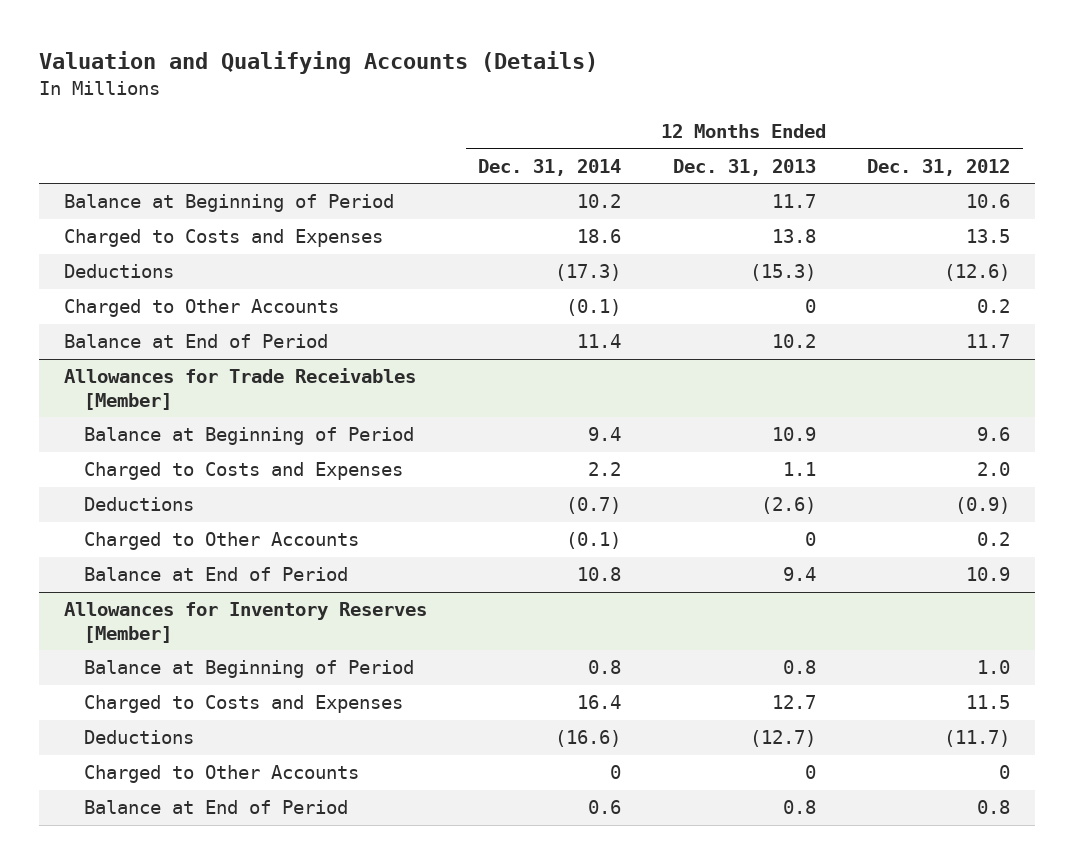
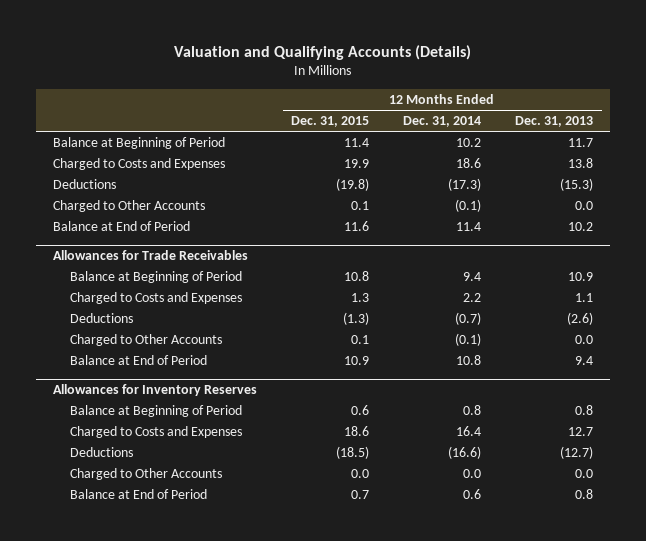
- | 12 Months Ended Dec. 31, 2014 | 12 Months Ended Dec. 31, 2013 | 12 Months Ended Dec. 31, 2012
+ | 12 Months Ended Dec. 31, 2015 | 12 Months Ended Dec. 31, 2014 | 12 Months Ended Dec. 31, 2013
- Charged to Other Accounts | (0.1) | 0 | 0.2
+ Charged to Other Accounts | 0.1 | (0.1) | 0.0
- Allowances for Trade Receivables [Member]
+ Allowances for Trade Receivables
- Charged to Other Accounts | (0.1) | 0 | 0.2
+ Charged to Other Accounts | 0.1 | (0.1) | 0.0
- Allowances for Inventory Reserves [Member]
+ Allowances for Inventory Reserves
- Charged to Other Accounts | 0 | 0 | 0
+ Charged to Other Accounts | 0.0 | 0.0 | 0.0

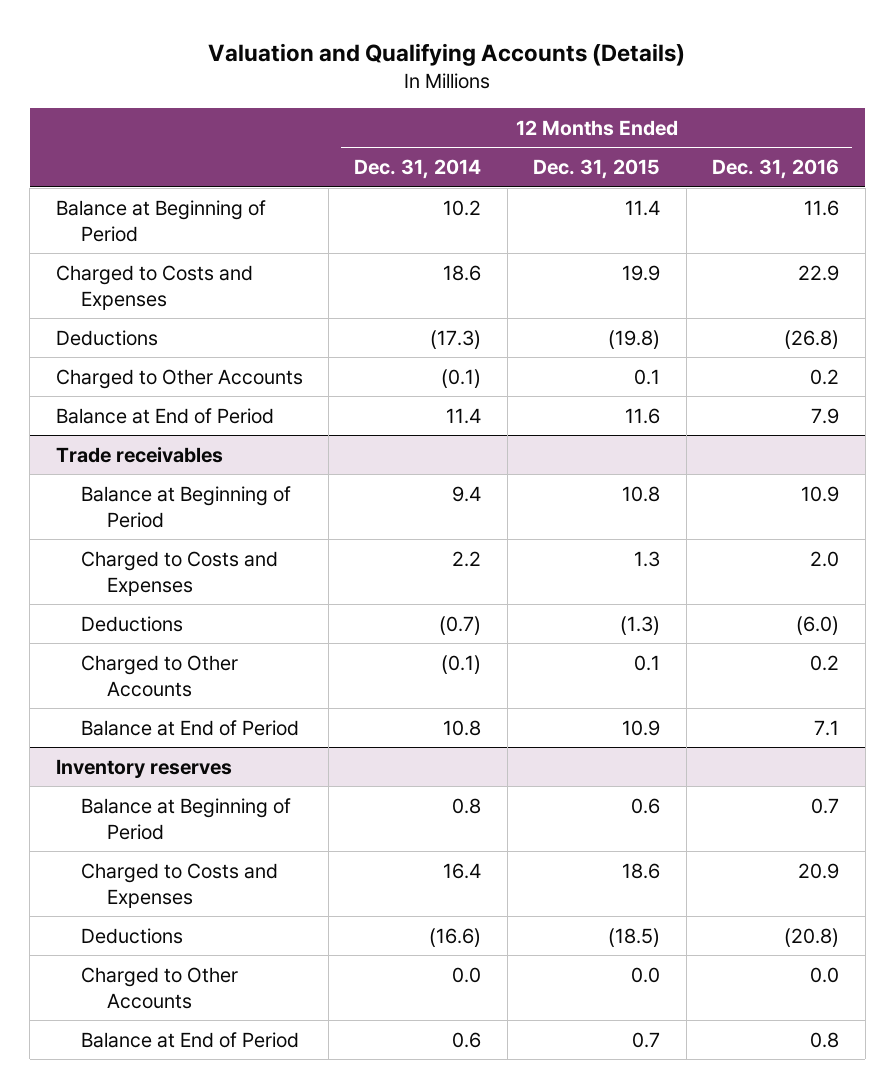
- | 12 Months Ended Dec. 31, 2015 | 12 Months Ended Dec. 31, 2014 | 12 Months Ended Dec. 31, 2013
+ | 12 Months Ended Dec. 31, 2014 | 12 Months Ended Dec. 31, 2015 | 12 Months Ended Dec. 31, 2016
- Allowances for Trade Receivables
+ Trade receivables
- Allowances for Inventory Reserves
+ Inventory reserves

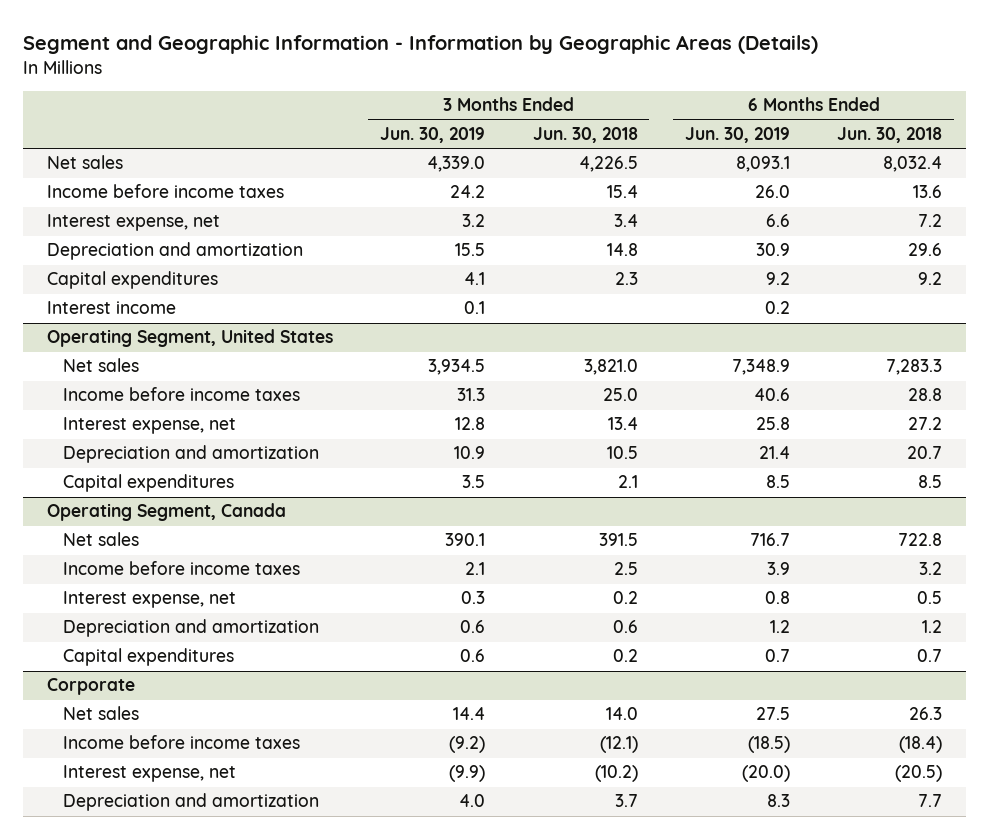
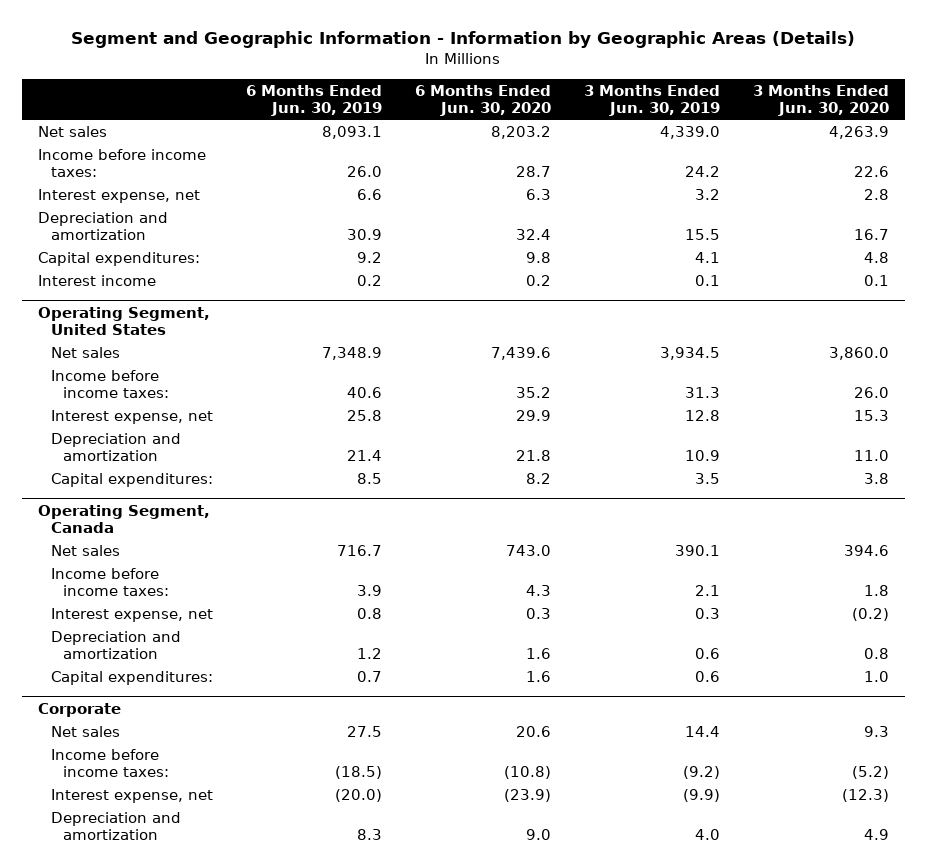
- | 3 Months Ended Jun. 30, 2019 | 3 Months Ended Jun. 30, 2018 | 6 Months Ended Jun. 30, 2019 | 6 Months Ended Jun. 30, 2018
+ | 6 Months Ended Jun. 30, 2019 | 6 Months Ended Jun. 30, 2020 | 3 Months Ended Jun. 30, 2019 | 3 Months Ended Jun. 30, 2020
- Income before income taxes | 24.2 | 15.4 | 26.0 | 13.6
+ Income before income taxes: | 26.0 | 28.7 | 24.2 | 22.6
- Capital expenditures | 4.1 | 2.3 | 9.2 | 9.2
+ Capital expenditures: | 9.2 | 9.8 | 4.1 | 4.8
@ Operating Segment, United States
- Income before income taxes | 31.3 | 25.0 | 40.6 | 28.8
+ Income before income taxes: | 40.6 | 35.2 | 31.3 | 26.0
- Capital expenditures | 3.5 | 2.1 | 8.5 | 8.5
+ Capital expenditures: | 8.5 | 8.2 | 3.5 | 3.8
@ Operating Segment, Canada
- Income before income taxes | 2.1 | 2.5 | 3.9 | 3.2
+ Income before income taxes: | 3.9 | 4.3 | 2.1 | 1.8
- Capital expenditures | 0.6 | 0.2 | 0.7 | 0.7
+ Capital expenditures: | 0.7 | 1.6 | 0.6 | 1.0
@ Corporate
- Income before income taxes | (9.2) | (12.1) | (18.5) | (18.4)
+ Income before income taxes: | (18.5) | (10.8) | (9.2) | (5.2)

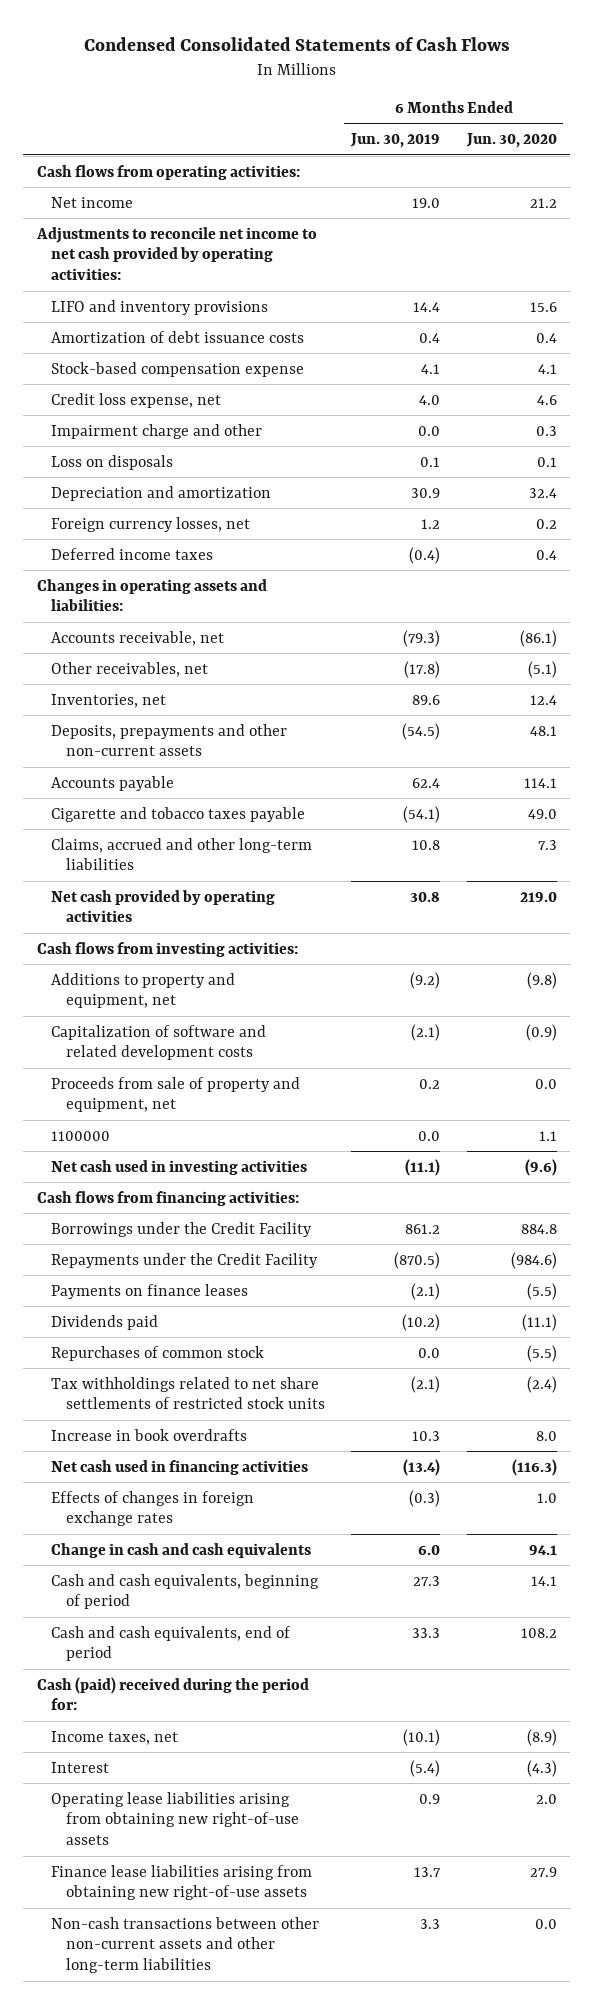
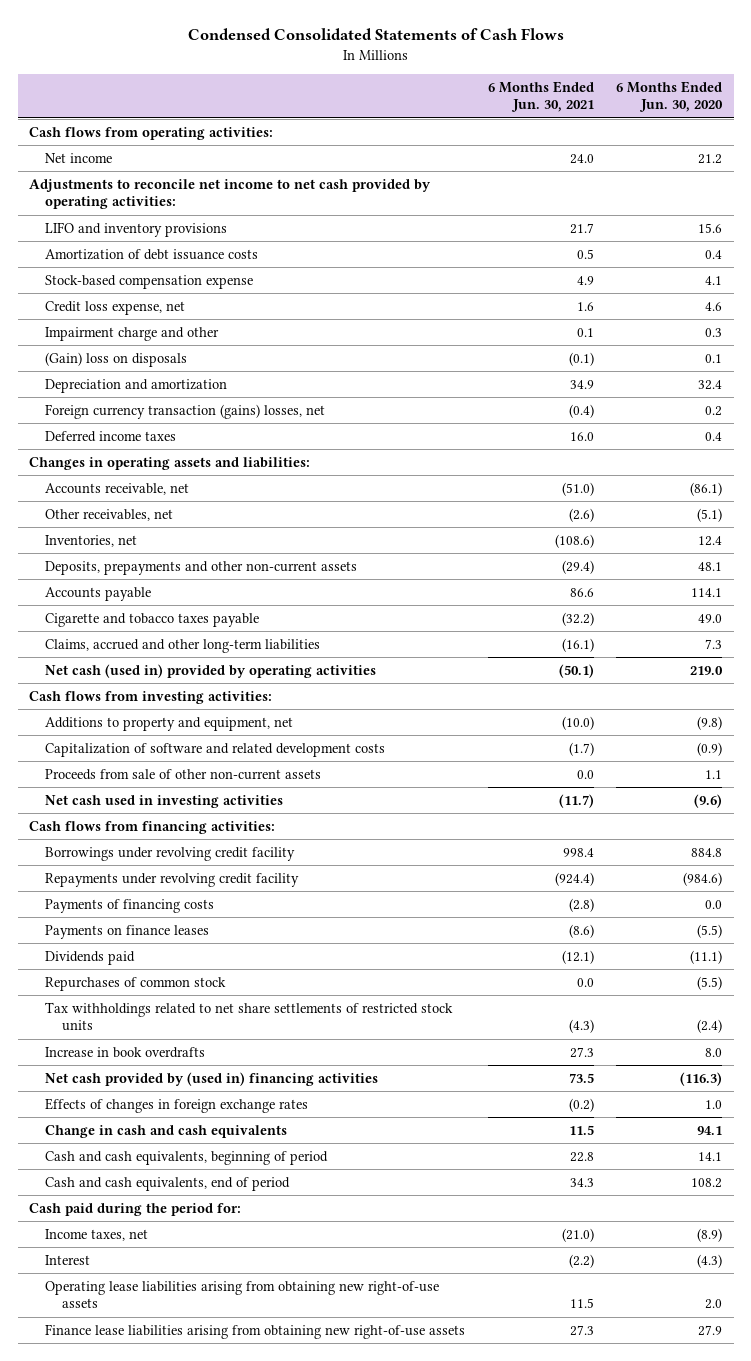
- | 6 Months Ended Jun. 30, 2019 | 6 Months Ended Jun. 30, 2020
+ | 6 Months Ended Jun. 30, 2021 | 6 Months Ended Jun. 30, 2020
- Loss on disposals | 0.1 | 0.1
+ (Gain) loss on disposals | (0.1) | 0.1
- Foreign currency losses, net | 1.2 | 0.2
+ Foreign currency transaction (gains) losses, net | (0.4) | 0.2
- Net cash provided by operating activities | 30.8 | 219.0
+ Net cash (used in) provided by operating activities | (50.1) | 219.0
- Proceeds from sale of property and equipment, net | 0.2 | 0.0
- 1100000 | 0.0 | 1.1
+ Proceeds from sale of other non-current assets | 0.0 | 1.1
- Borrowings under the Credit Facility | 861.2 | 884.8
- Repayments under the Credit Facility | (870.5) | (984.6)
+ Borrowings under revolving credit facility | 998.4 | 884.8
+ Repayments under revolving credit facility | (924.4) | (984.6)
+ Payments of financing costs | (2.8) | 0.0
- Net cash used in financing activities | (13.4) | (116.3)
+ Net cash provided by (used in) financing activities | 73.5 | (116.3)
- Cash (paid) received during the period for:
+ Cash paid during the period for:
- Non-cash transactions between other non-current assets and other long-term liabilities | 3.3 | 0.0

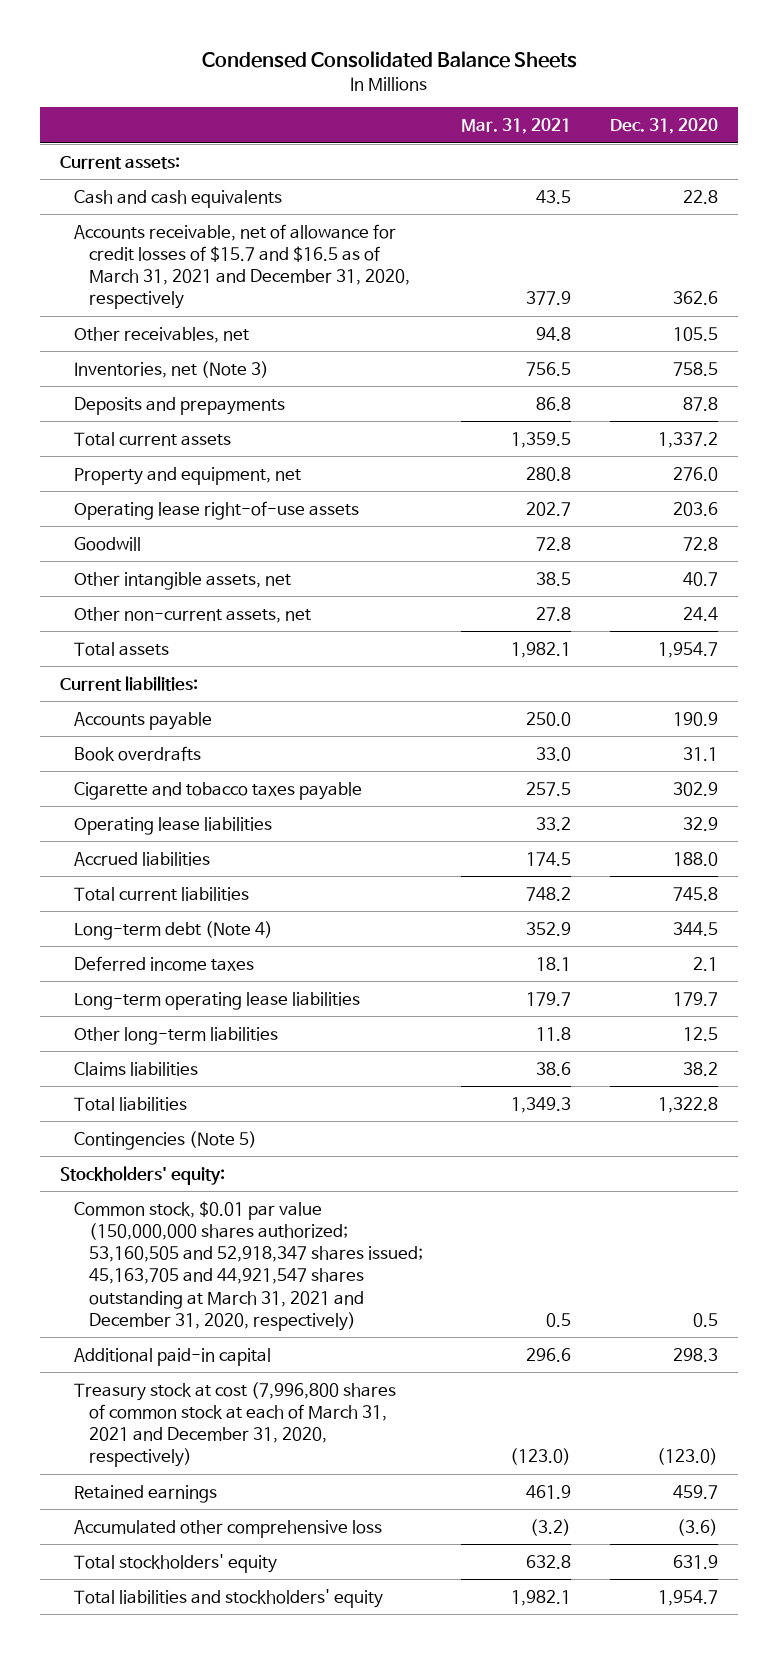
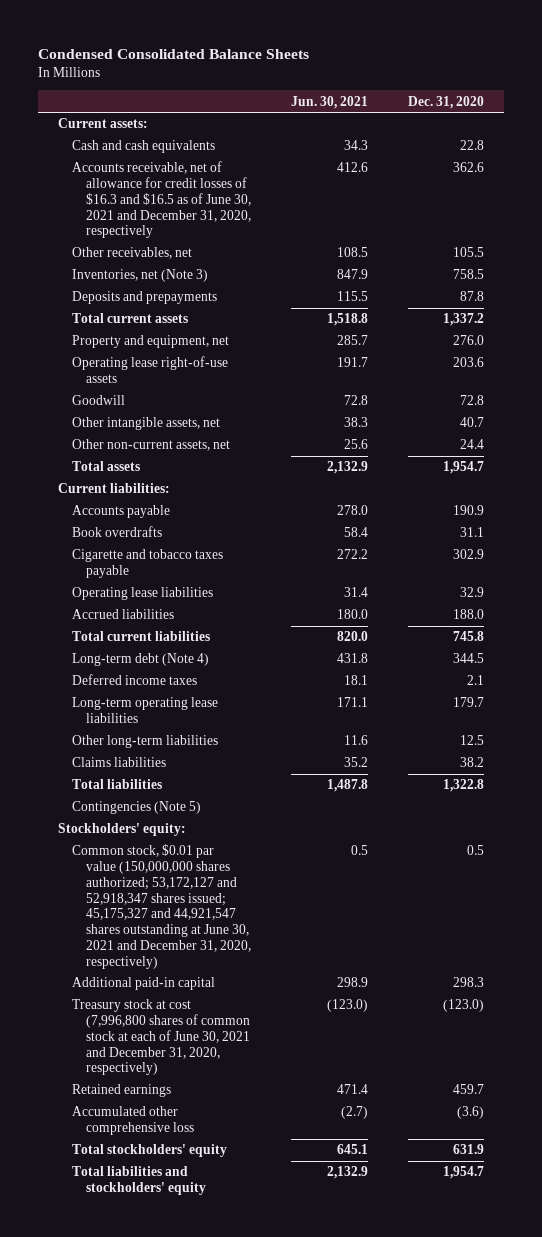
- | Mar. 31, 2021 | Dec. 31, 2020
+ | Jun. 30, 2021 | Dec. 31, 2020
- Accounts receivable, net of allowance for credit losses of $15.7 and $16.5 as of March 31, 2021 and December 31, 2020, respectively | 377.9 | 362.6
+ Accounts receivable, net of allowance for credit losses of $16.3 and $16.5 as of June 30, 2021 and December 31, 2020, respectively | 412.6 | 362.6
- Common stock, $0.01 par value (150,000,000 shares authorized; 53,160,505 and 52,918,347 shares issued; 45,163,705 and 44,921,547 shares outstanding at March 31, 2021 and December 31, 2020, respectively) | 0.5 | 0.5
+ Common stock, $0.01 par value (150,000,000 shares authorized; 53,172,127 and 52,918,347 shares issued; 45,175,327 and 44,921,547 shares outstanding at June 30, 2021 and December 31, 2020, respectively) | 0.5 | 0.5
- Treasury stock at cost (7,996,800 shares of common stock at each of March 31, 2021 and December 31, 2020, respectively) | (123.0) | (123.0)
+ Treasury stock at cost (7,996,800 shares of common stock at each of June 30, 2021 and December 31, 2020, respectively) | (123.0) | (123.0)

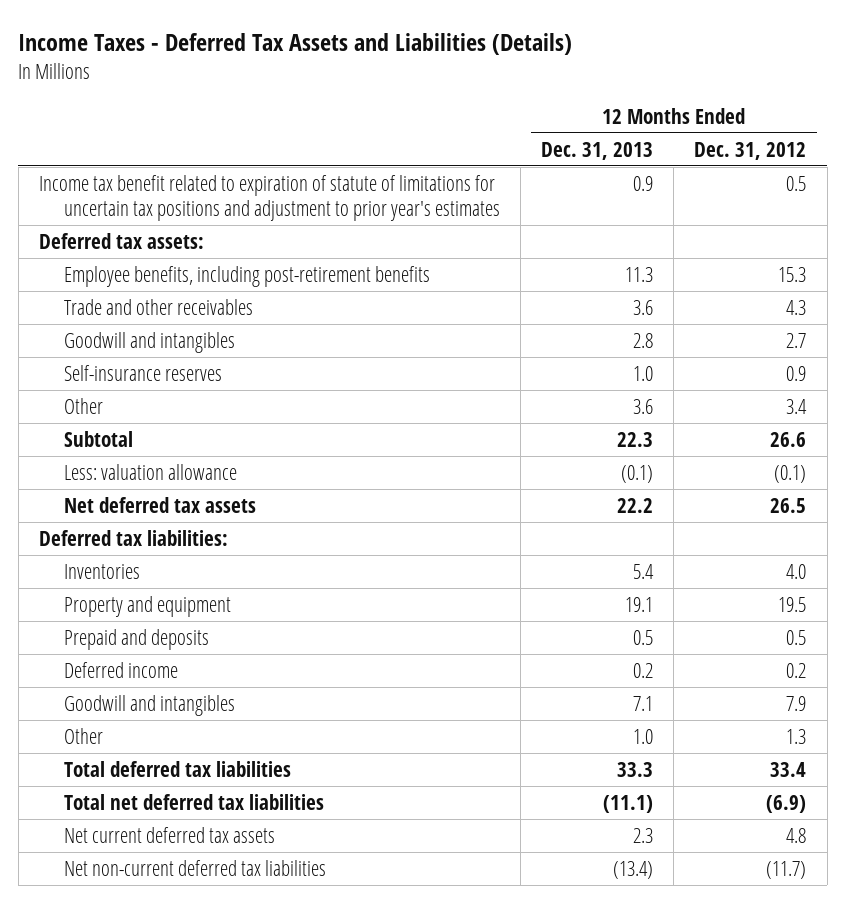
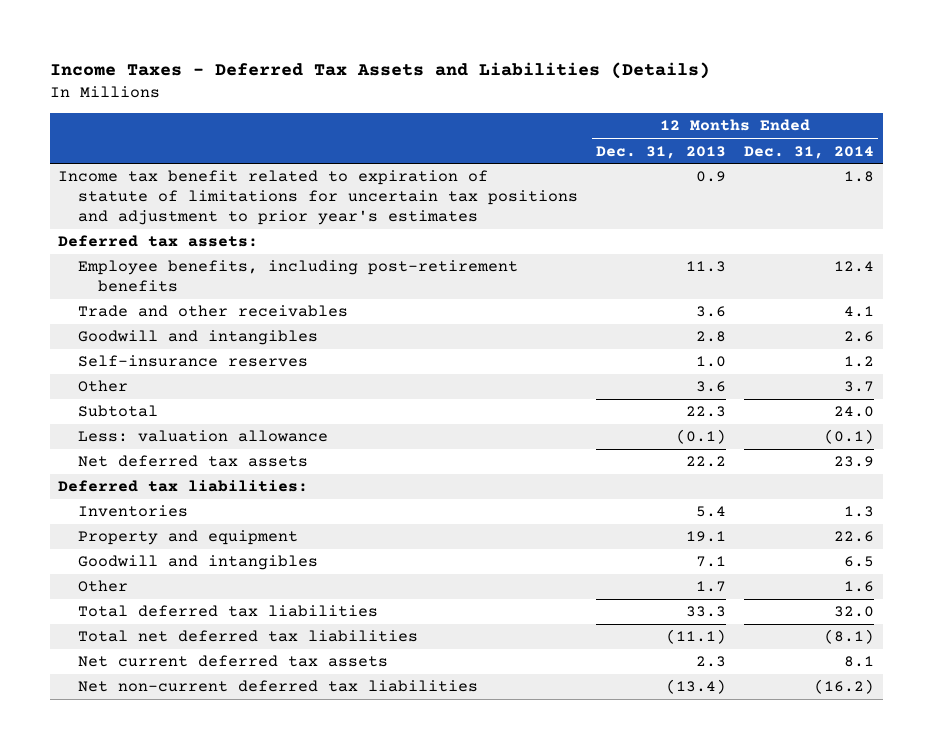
- | 12 Months Ended Dec. 31, 2013 | 12 Months Ended Dec. 31, 2012
+ | 12 Months Ended Dec. 31, 2013 | 12 Months Ended Dec. 31, 2014
- Prepaid and deposits | 0.5 | 0.5
- Deferred income | 0.2 | 0.2
- Other | 1.0 | 1.3
+ Other | 1.7 | 1.6

